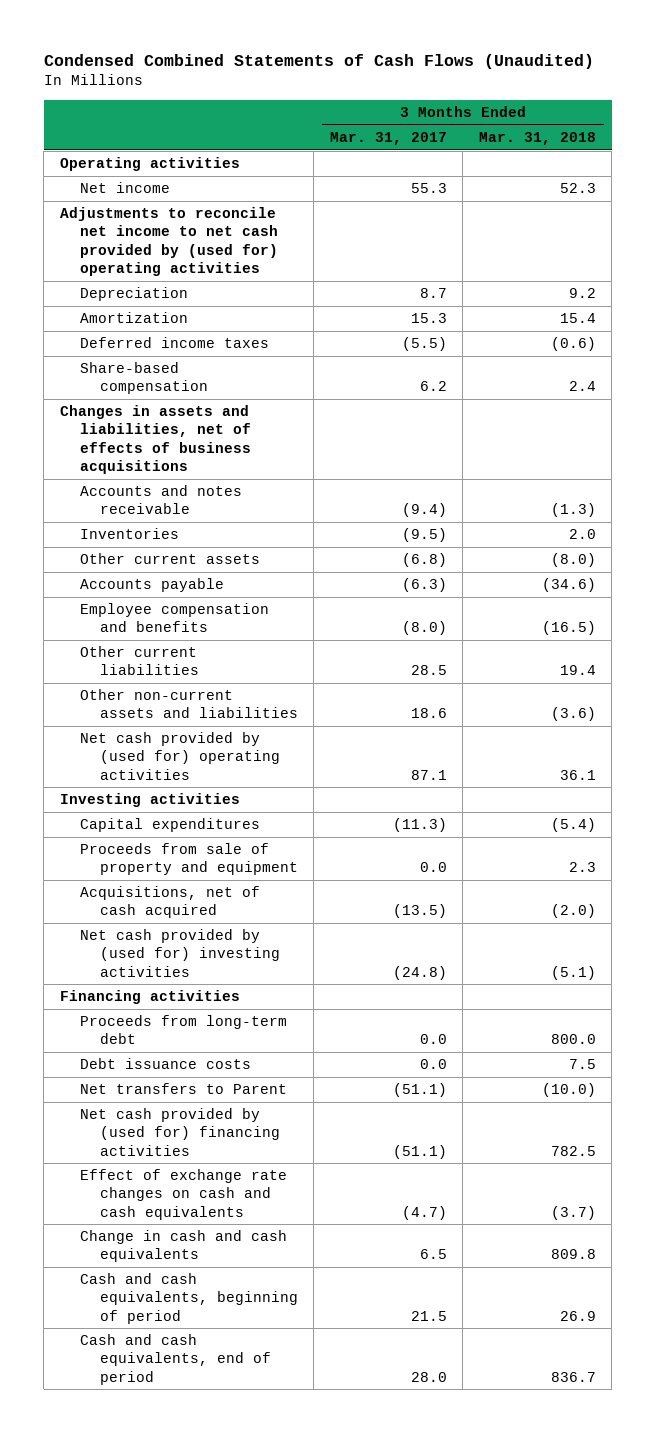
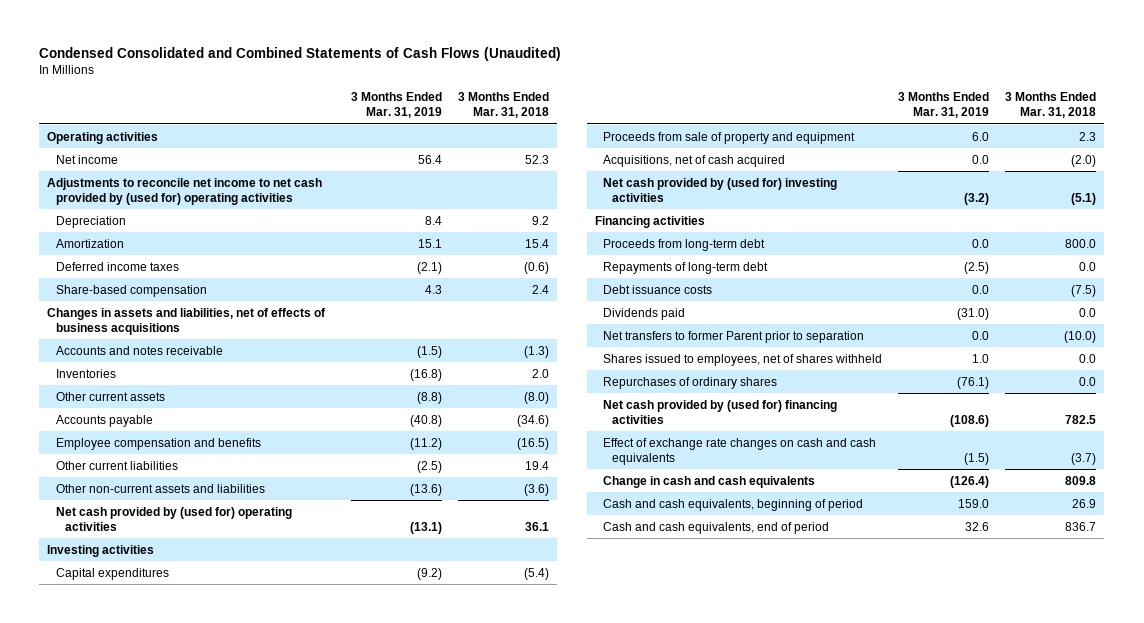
- Condensed Combined Statements of Cash Flows (Unaudited)
+ Condensed Consolidated and Combined Statements of Cash Flows (Unaudited)
- | 3 Months Ended Mar. 31, 2017 | 3 Months Ended Mar. 31, 2018
+ | 3 Months Ended Mar. 31, 2019 | 3 Months Ended Mar. 31, 2018
- Debt issuance costs | 0.0 | 7.5
- Net transfers to Parent | (51.1) | (10.0)
+ Repayments of long-term debt | (2.5) | 0.0
+ Debt issuance costs | 0.0 | (7.5)
+ Dividends paid | (31.0) | 0.0
+ Net transfers to former Parent prior to separation | 0.0 | (10.0)
+ Shares issued to employees, net of shares withheld | 1.0 | 0.0
+ Repurchases of ordinary shares | (76.1) | 0.0

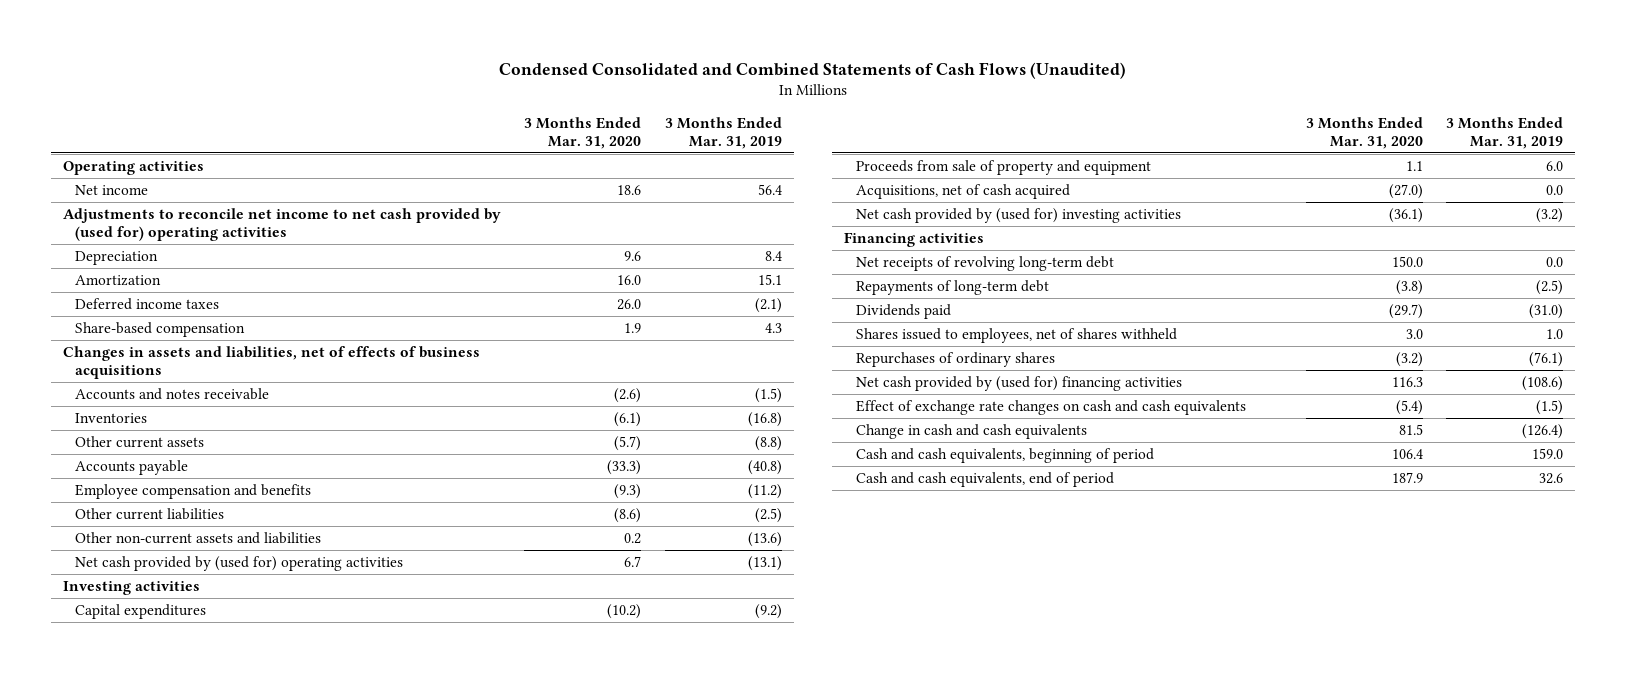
- | 3 Months Ended Mar. 31, 2019 | 3 Months Ended Mar. 31, 2018
+ | 3 Months Ended Mar. 31, 2020 | 3 Months Ended Mar. 31, 2019
- Proceeds from long-term debt | 0.0 | 800.0
+ Net receipts of revolving long-term debt | 150.0 | 0.0
- Debt issuance costs | 0.0 | (7.5)
- Net transfers to former Parent prior to separation | 0.0 | (10.0)

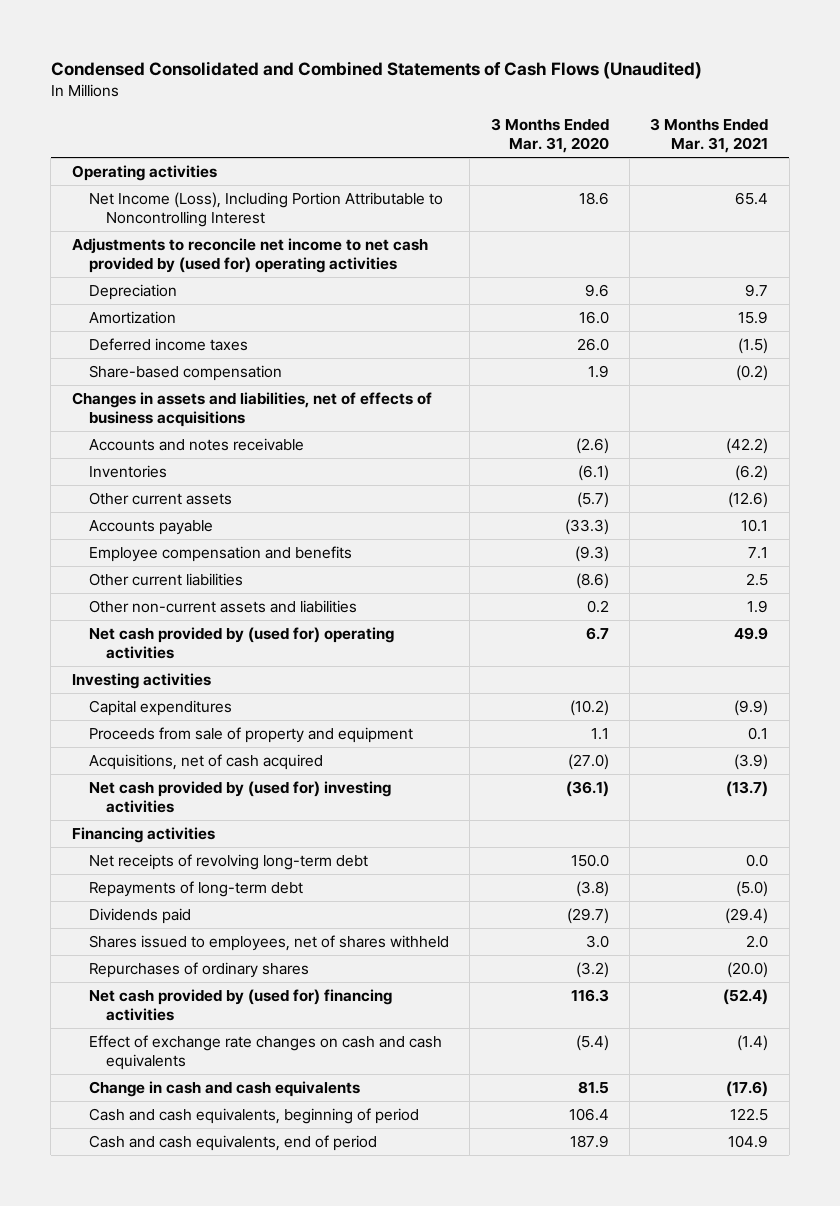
- | 3 Months Ended Mar. 31, 2020 | 3 Months Ended Mar. 31, 2019
+ | 3 Months Ended Mar. 31, 2020 | 3 Months Ended Mar. 31, 2021
- Net income | 18.6 | 56.4
+ Net Income (Loss), Including Portion Attributable to Noncontrolling Interest | 18.6 | 65.4

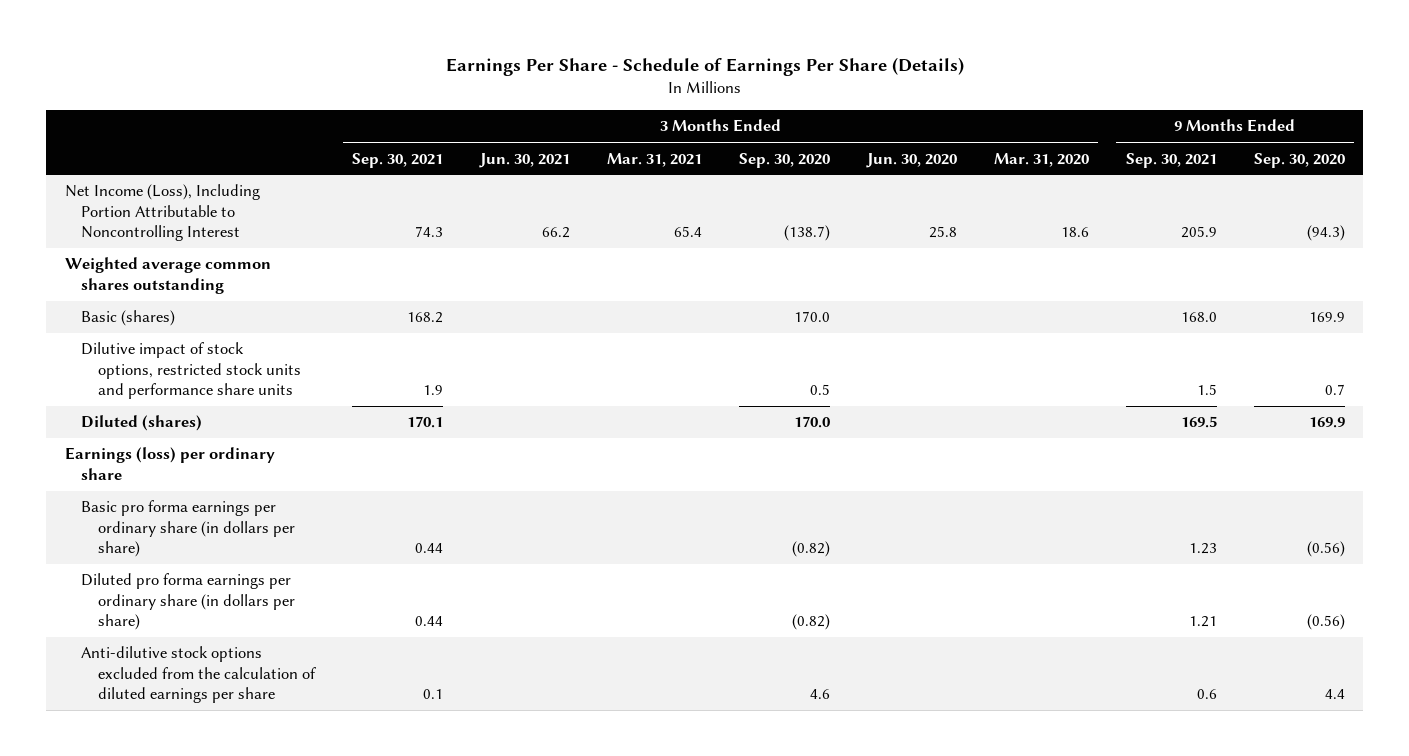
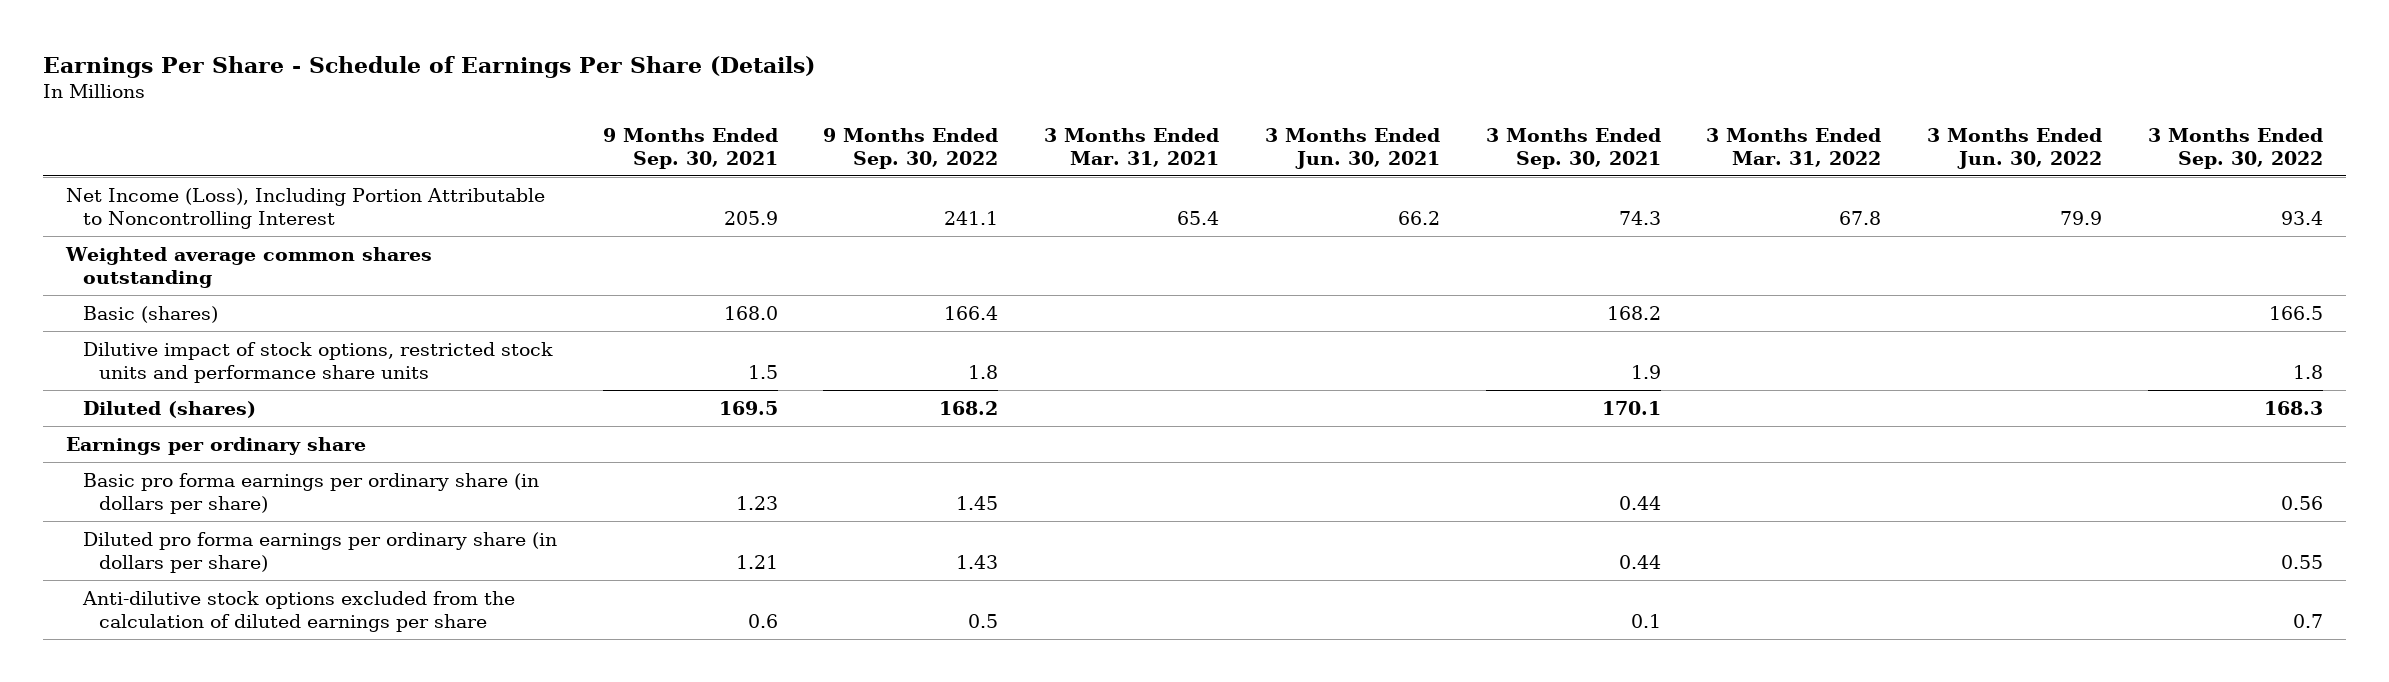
- | 3 Months Ended Sep. 30, 2021 | 3 Months Ended Jun. 30, 2021 | 3 Months Ended Mar. 31, 2021 | 3 Months Ended Sep. 30, 2020 | 3 Months Ended Jun. 30, 2020 | 3 Months Ended Mar. 31, 2020 | 9 Months Ended Sep. 30, 2021 | 9 Months Ended Sep. 30, 2020
+ | 9 Months Ended Sep. 30, 2021 | 9 Months Ended Sep. 30, 2022 | 3 Months Ended Mar. 31, 2021 | 3 Months Ended Jun. 30, 2021 | 3 Months Ended Sep. 30, 2021 | 3 Months Ended Mar. 31, 2022 | 3 Months Ended Jun. 30, 2022 | 3 Months Ended Sep. 30, 2022
- Earnings (loss) per ordinary share
+ Earnings per ordinary share

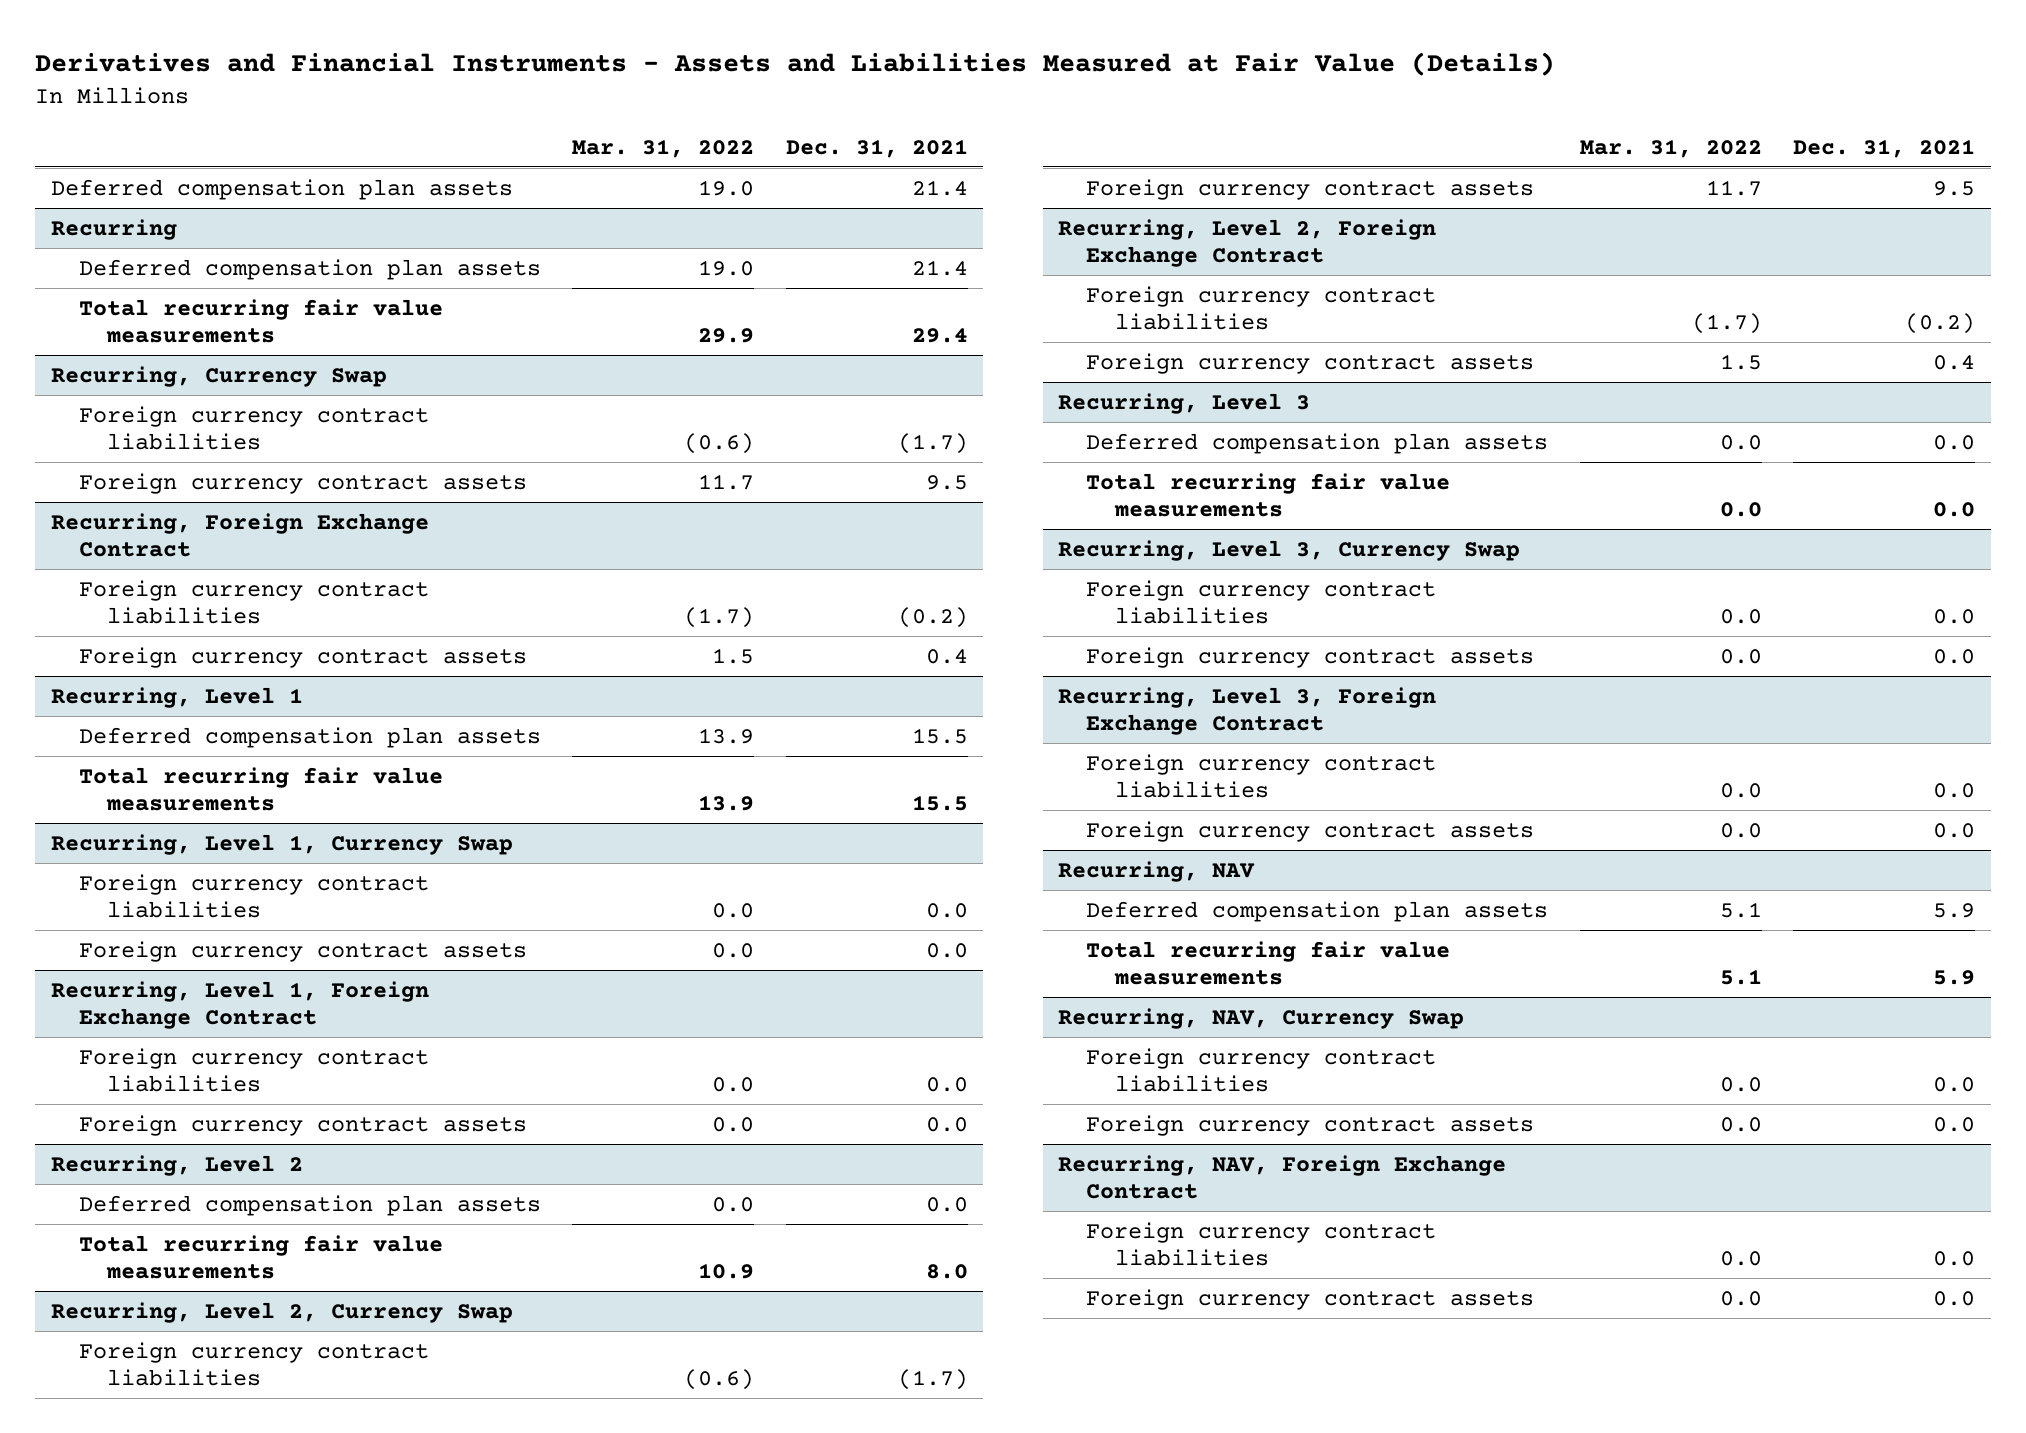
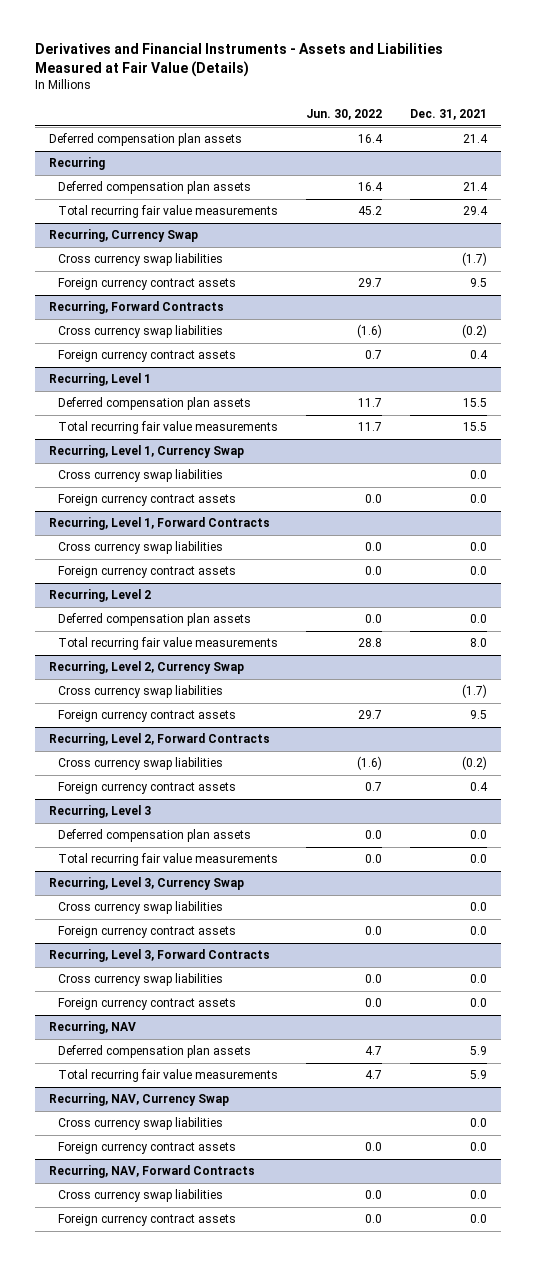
- | Mar. 31, 2022 | Dec. 31, 2021
+ | Jun. 30, 2022 | Dec. 31, 2021
@ Recurring, Currency Swap
- Foreign currency contract liabilities | (0.6) | (1.7)
+ Cross currency swap liabilities | | (1.7)
- Recurring, Foreign Exchange Contract
- Foreign currency contract liabilities | (1.7) | (0.2)
+ Recurring, Forward Contracts
+ Cross currency swap liabilities | (1.6) | (0.2)
@ Recurring, Level 1, Currency Swap
- Foreign currency contract liabilities | 0.0 | 0.0
+ Cross currency swap liabilities | | 0.0
- Recurring, Level 1, Foreign Exchange Contract
- Foreign currency contract liabilities | 0.0 | 0.0
+ Recurring, Level 1, Forward Contracts
+ Cross currency swap liabilities | 0.0 | 0.0
@ Recurring, Level 2, Currency Swap
- Foreign currency contract liabilities | (0.6) | (1.7)
+ Cross currency swap liabilities | | (1.7)
- Recurring, Level 2, Foreign Exchange Contract
- Foreign currency contract liabilities | (1.7) | (0.2)
+ Recurring, Level 2, Forward Contracts
+ Cross currency swap liabilities | (1.6) | (0.2)
@ Recurring, Level 3, Currency Swap
- Foreign currency contract liabilities | 0.0 | 0.0
+ Cross currency swap liabilities | | 0.0
- Recurring, Level 3, Foreign Exchange Contract
- Foreign currency contract liabilities | 0.0 | 0.0
+ Recurring, Level 3, Forward Contracts
+ Cross currency swap liabilities | 0.0 | 0.0
@ Recurring, NAV, Currency Swap
- Foreign currency contract liabilities | 0.0 | 0.0
+ Cross currency swap liabilities | | 0.0
- Recurring, NAV, Foreign Exchange Contract
- Foreign currency contract liabilities | 0.0 | 0.0
+ Recurring, NAV, Forward Contracts
+ Cross currency swap liabilities | 0.0 | 0.0

